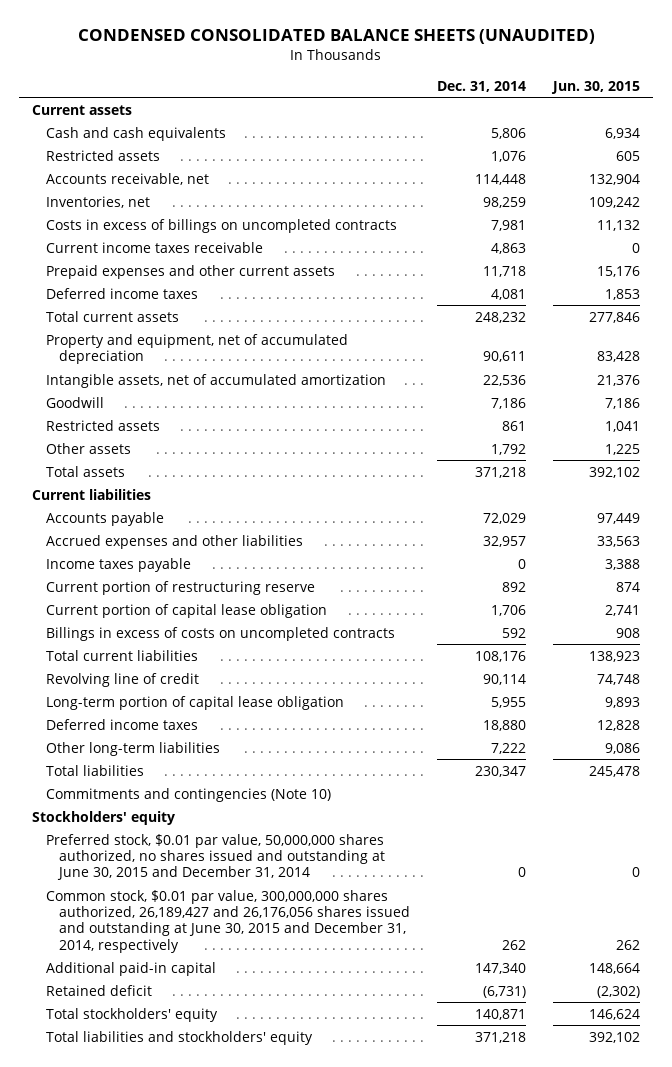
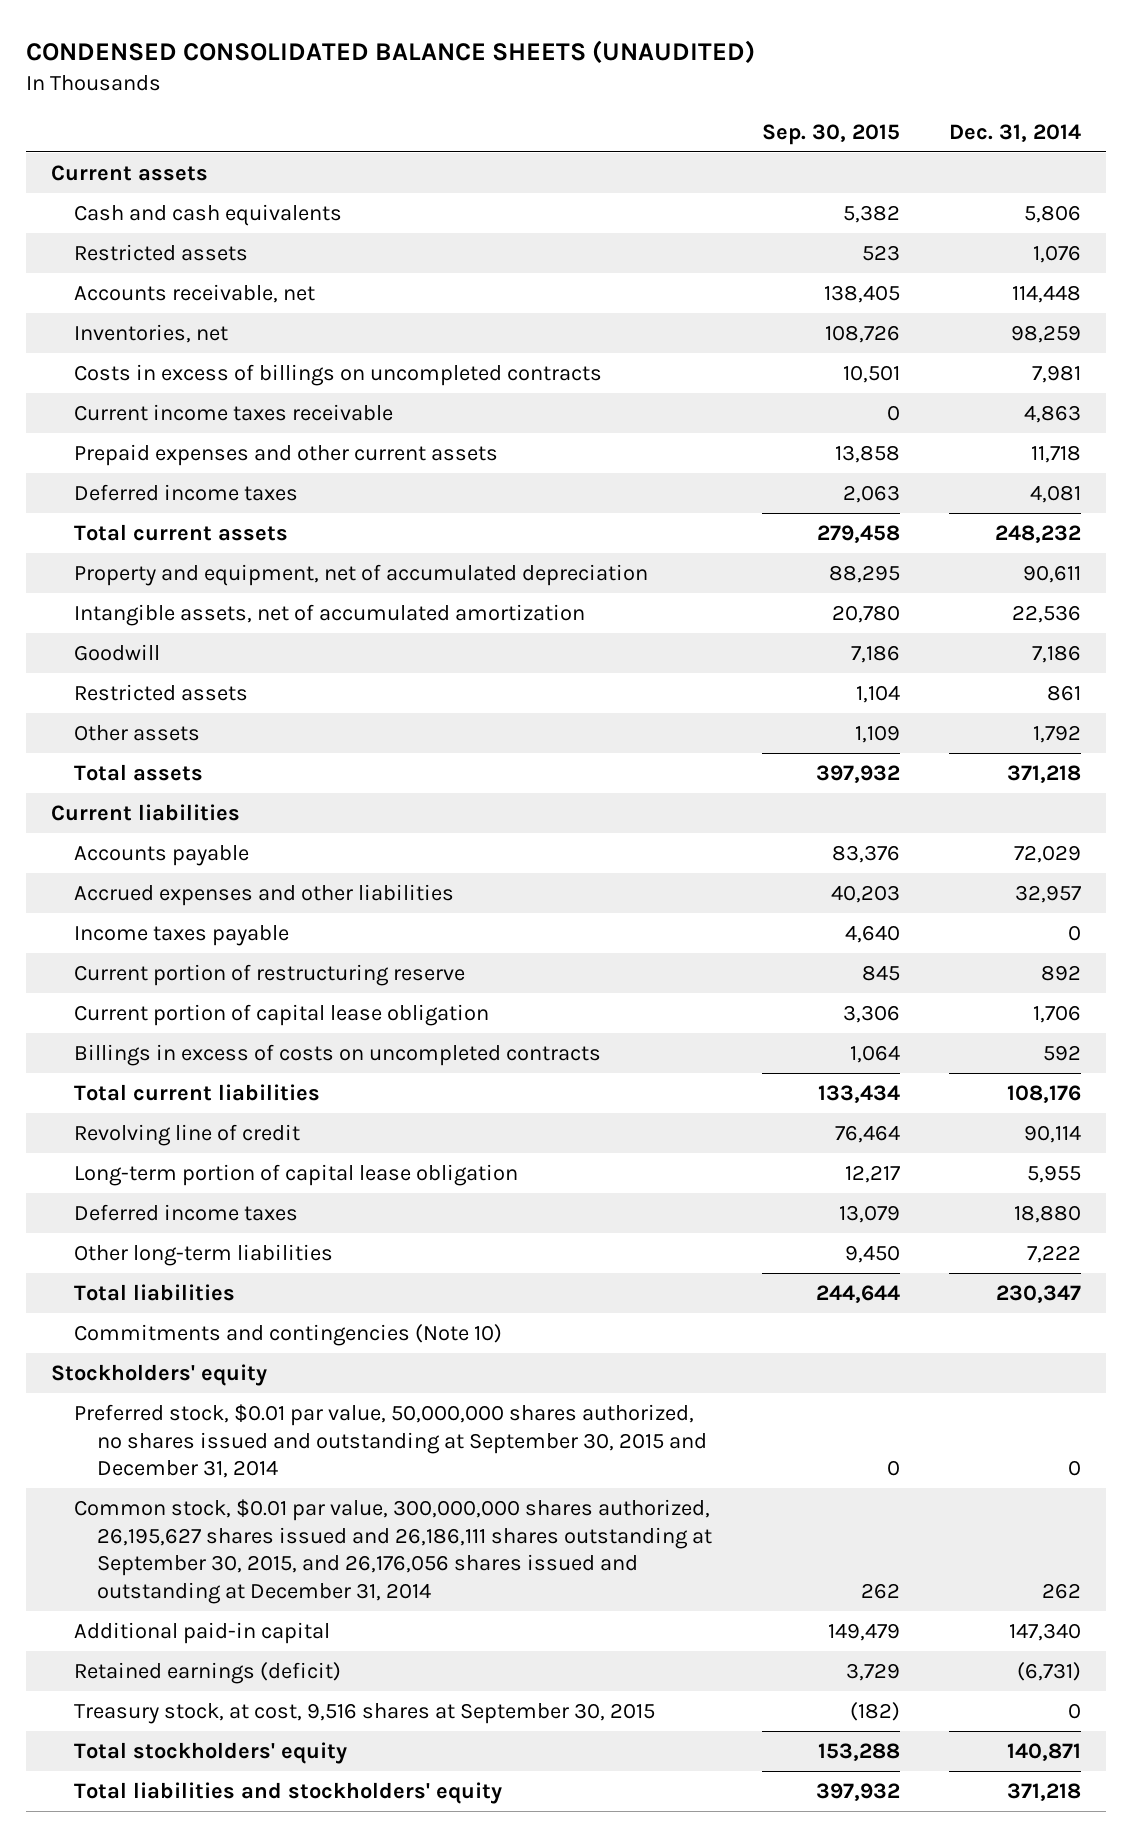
- | Dec. 31, 2014 | Jun. 30, 2015
+ | Sep. 30, 2015 | Dec. 31, 2014
- Preferred stock, $0.01 par value, 50,000,000 shares authorized, no shares issued and outstanding at June 30, 2015 and December 31, 2014 | 0 | 0
- Common stock, $0.01 par value, 300,000,000 shares authorized, 26,189,427 and 26,176,056 shares issued and outstanding at June 30, 2015 and December 31, 2014, respectively | 262 | 262
+ Preferred stock, $0.01 par value, 50,000,000 shares authorized, no shares issued and outstanding at September 30, 2015 and December 31, 2014 | 0 | 0
+ Common stock, $0.01 par value, 300,000,000 shares authorized, 26,195,627 shares issued and 26,186,111 shares outstanding at September 30, 2015, and 26,176,056 shares issued and outstanding at December 31, 2014 | 262 | 262
- Retained deficit | (6,731) | (2,302)
+ Retained earnings (deficit) | 3,729 | (6,731)
+ Treasury stock, at cost, 9,516 shares at September 30, 2015 | (182) | 0

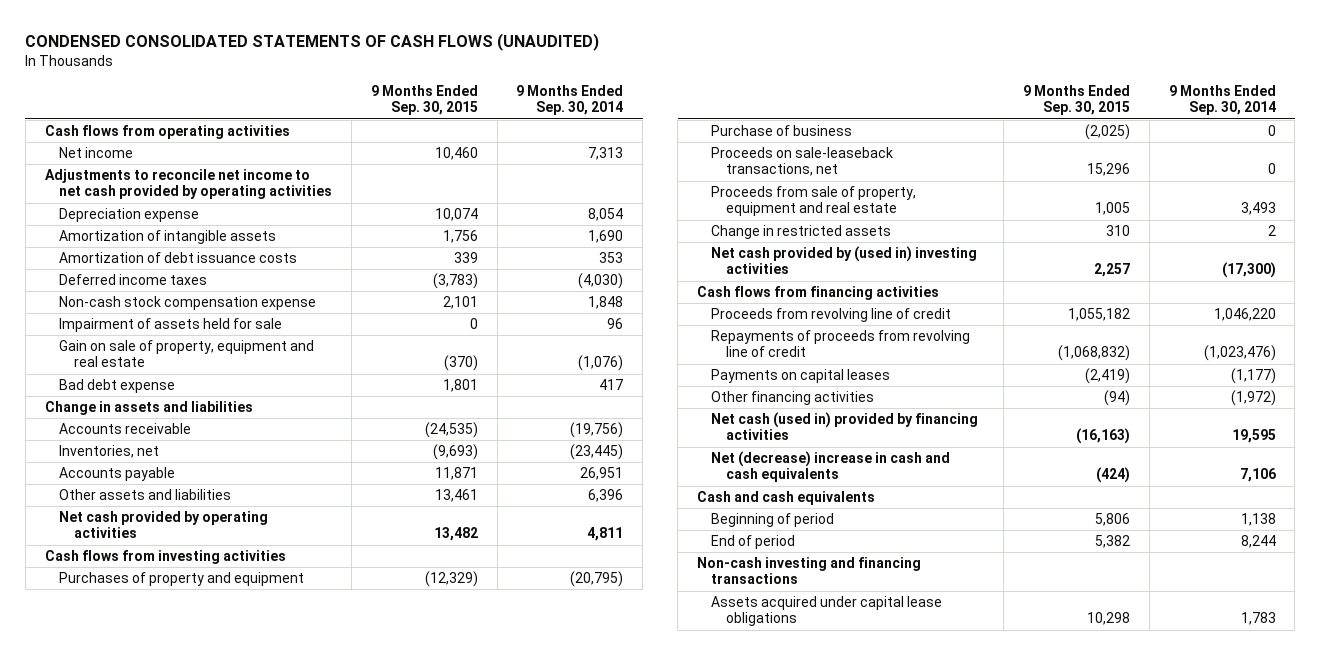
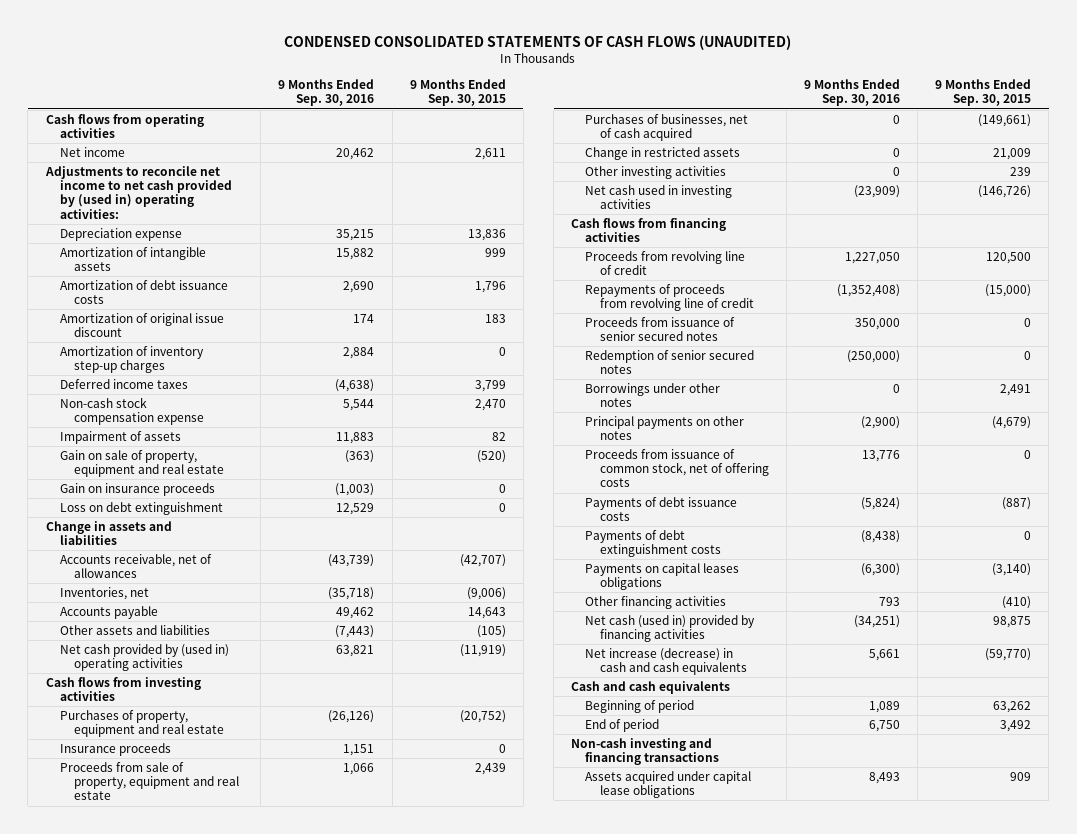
- | 9 Months Ended Sep. 30, 2015 | 9 Months Ended Sep. 30, 2014
+ | 9 Months Ended Sep. 30, 2016 | 9 Months Ended Sep. 30, 2015
- Net income | 10,460 | 7,313
- Adjustments to reconcile net income to net cash provided by operating activities
- Depreciation expense | 10,074 | 8,054
- Amortization of intangible assets | 1,756 | 1,690
- Amortization of debt issuance costs | 339 | 353
- Deferred income taxes | (3,783) | (4,030)
- Non-cash stock compensation expense | 2,101 | 1,848
- Impairment of assets held for sale | 0 | 96
- Gain on sale of property, equipment and real estate | (370) | (1,076)
- Bad debt expense | 1,801 | 417
+ Net income | 20,462 | 2,611
+ Adjustments to reconcile net income to net cash provided by (used in) operating activities:
+ Depreciation expense | 35,215 | 13,836
+ Amortization of intangible assets | 15,882 | 999
+ Amortization of debt issuance costs | 2,690 | 1,796
+ Amortization of original issue discount | 174 | 183
+ Amortization of inventory step-up charges | 2,884 | 0
+ Deferred income taxes | (4,638) | 3,799
+ Non-cash stock compensation expense | 5,544 | 2,470
+ Impairment of assets | 11,883 | 82
+ Gain on sale of property, equipment and real estate | (363) | (520)
+ Gain on insurance proceeds | (1,003) | 0
+ Loss on debt extinguishment | 12,529 | 0
- Accounts receivable | (24,535) | (19,756)
- Inventories, net | (9,693) | (23,445)
- Accounts payable | 11,871 | 26,951
- Other assets and liabilities | 13,461 | 6,396
- Net cash provided by operating activities | 13,482 | 4,811
+ Accounts receivable, net of allowances | (43,739) | (42,707)
+ Inventories, net | (35,718) | (9,006)
+ Accounts payable | 49,462 | 14,643
+ Other assets and liabilities | (7,443) | (105)
+ Net cash provided by (used in) operating activities | 63,821 | (11,919)
- Purchases of property and equipment | (12,329) | (20,795)
- Purchase of business | (2,025) | 0
- Proceeds on sale-leaseback transactions, net | 15,296 | 0
- Proceeds from sale of property, equipment and real estate | 1,005 | 3,493
- Change in restricted assets | 310 | 2
- Net cash provided by (used in) investing activities | 2,257 | (17,300)
+ Purchases of property, equipment and real estate | (26,126) | (20,752)
+ Insurance proceeds | 1,151 | 0
+ Proceeds from sale of property, equipment and real estate | 1,066 | 2,439
+ Purchases of businesses, net of cash acquired | 0 | (149,661)
+ Change in restricted assets | 0 | 21,009
+ Other investing activities | 0 | 239
+ Net cash used in investing activities | (23,909) | (146,726)
- Proceeds from revolving line of credit | 1,055,182 | 1,046,220
- Repayments of proceeds from revolving line of credit | (1,068,832) | (1,023,476)
- Payments on capital leases | (2,419) | (1,177)
- Other financing activities | (94) | (1,972)
- Net cash (used in) provided by financing activities | (16,163) | 19,595
- Net (decrease) increase in cash and cash equivalents | (424) | 7,106
+ Proceeds from revolving line of credit | 1,227,050 | 120,500
+ Repayments of proceeds from revolving line of credit | (1,352,408) | (15,000)
+ Proceeds from issuance of senior secured notes | 350,000 | 0
+ Redemption of senior secured notes | (250,000) | 0
+ Borrowings under other notes | 0 | 2,491
+ Principal payments on other notes | (2,900) | (4,679)
+ Proceeds from issuance of common stock, net of offering costs | 13,776 | 0
+ Payments of debt issuance costs | (5,824) | (887)
+ Payments of debt extinguishment costs | (8,438) | 0
+ Payments on capital leases obligations | (6,300) | (3,140)
+ Other financing activities | 793 | (410)
+ Net cash (used in) provided by financing activities | (34,251) | 98,875
+ Net increase (decrease) in cash and cash equivalents | 5,661 | (59,770)
- Beginning of period | 5,806 | 1,138
- End of period | 5,382 | 8,244
+ Beginning of period | 1,089 | 63,262
+ End of period | 6,750 | 3,492
- Assets acquired under capital lease obligations | 10,298 | 1,783
+ Assets acquired under capital lease obligations | 8,493 | 909

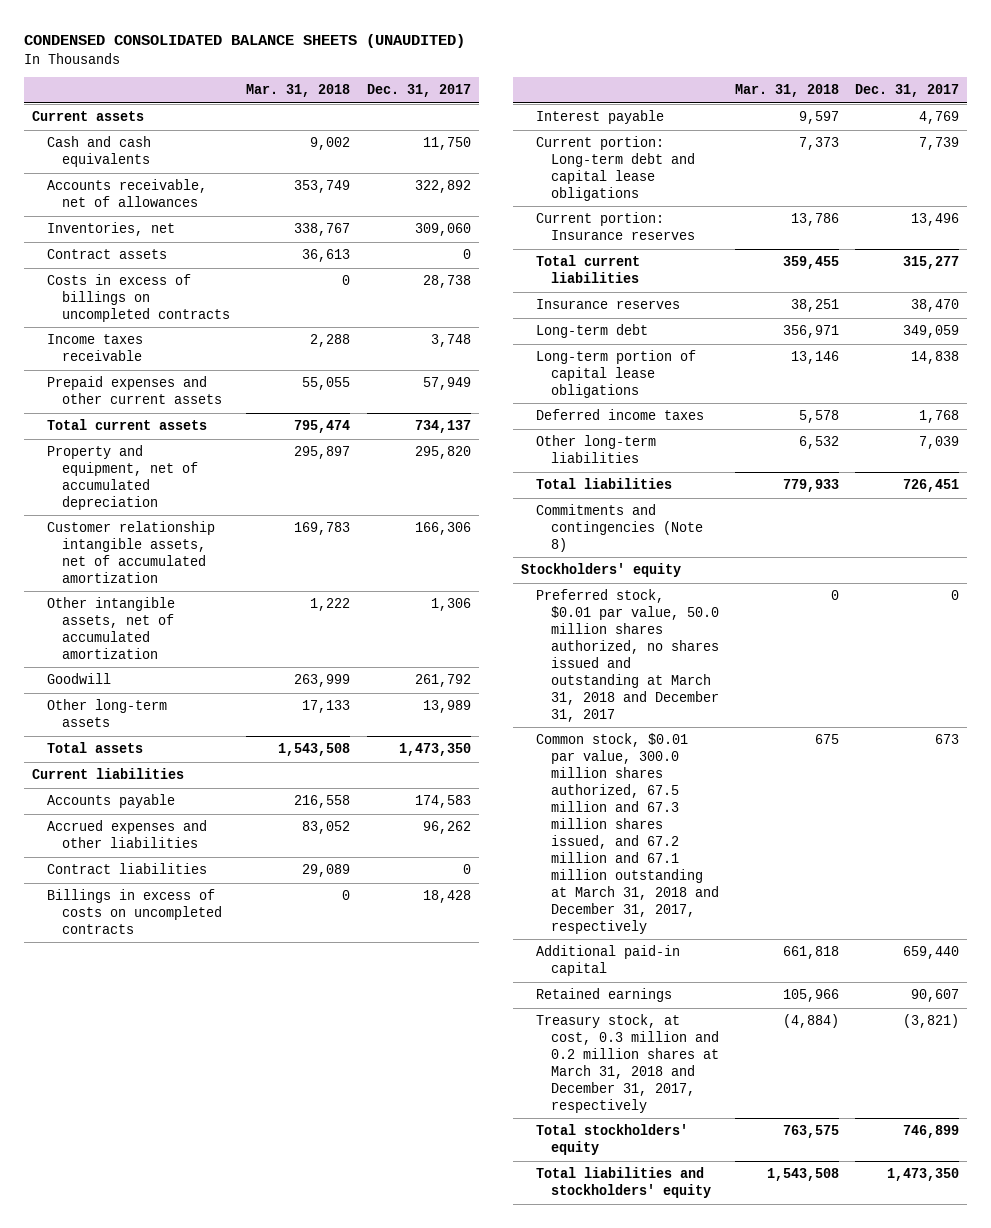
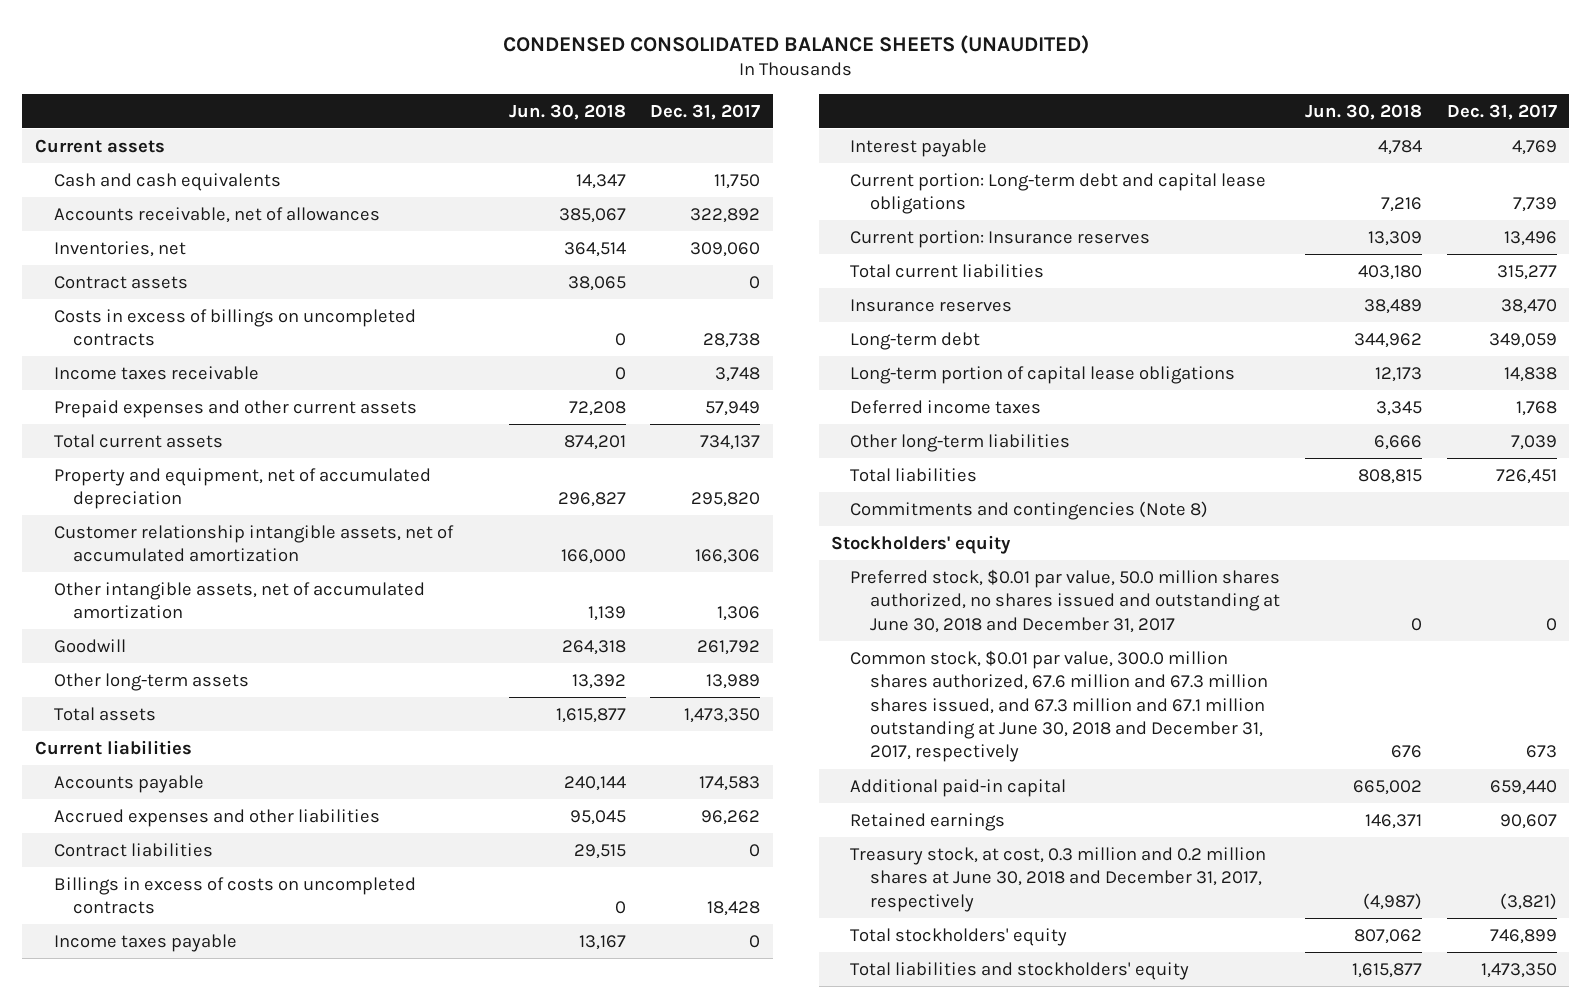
- | Mar. 31, 2018 | Dec. 31, 2017
+ | Jun. 30, 2018 | Dec. 31, 2017
+ Income taxes payable | 13,167 | 0
- Preferred stock, $0.01 par value, 50.0 million shares authorized, no shares issued and outstanding at March 31, 2018 and December 31, 2017 | 0 | 0
- Common stock, $0.01 par value, 300.0 million shares authorized, 67.5 million and 67.3 million shares issued, and 67.2 million and 67.1 million outstanding at March 31, 2018 and December 31, 2017, respectively | 675 | 673
+ Preferred stock, $0.01 par value, 50.0 million shares authorized, no shares issued and outstanding at June 30, 2018 and December 31, 2017 | 0 | 0
+ Common stock, $0.01 par value, 300.0 million shares authorized, 67.6 million and 67.3 million shares issued, and 67.3 million and 67.1 million outstanding at June 30, 2018 and December 31, 2017, respectively | 676 | 673
- Treasury stock, at cost, 0.3 million and 0.2 million shares at March 31, 2018 and December 31, 2017, respectively | (4,884) | (3,821)
+ Treasury stock, at cost, 0.3 million and 0.2 million shares at June 30, 2018 and December 31, 2017, respectively | (4,987) | (3,821)

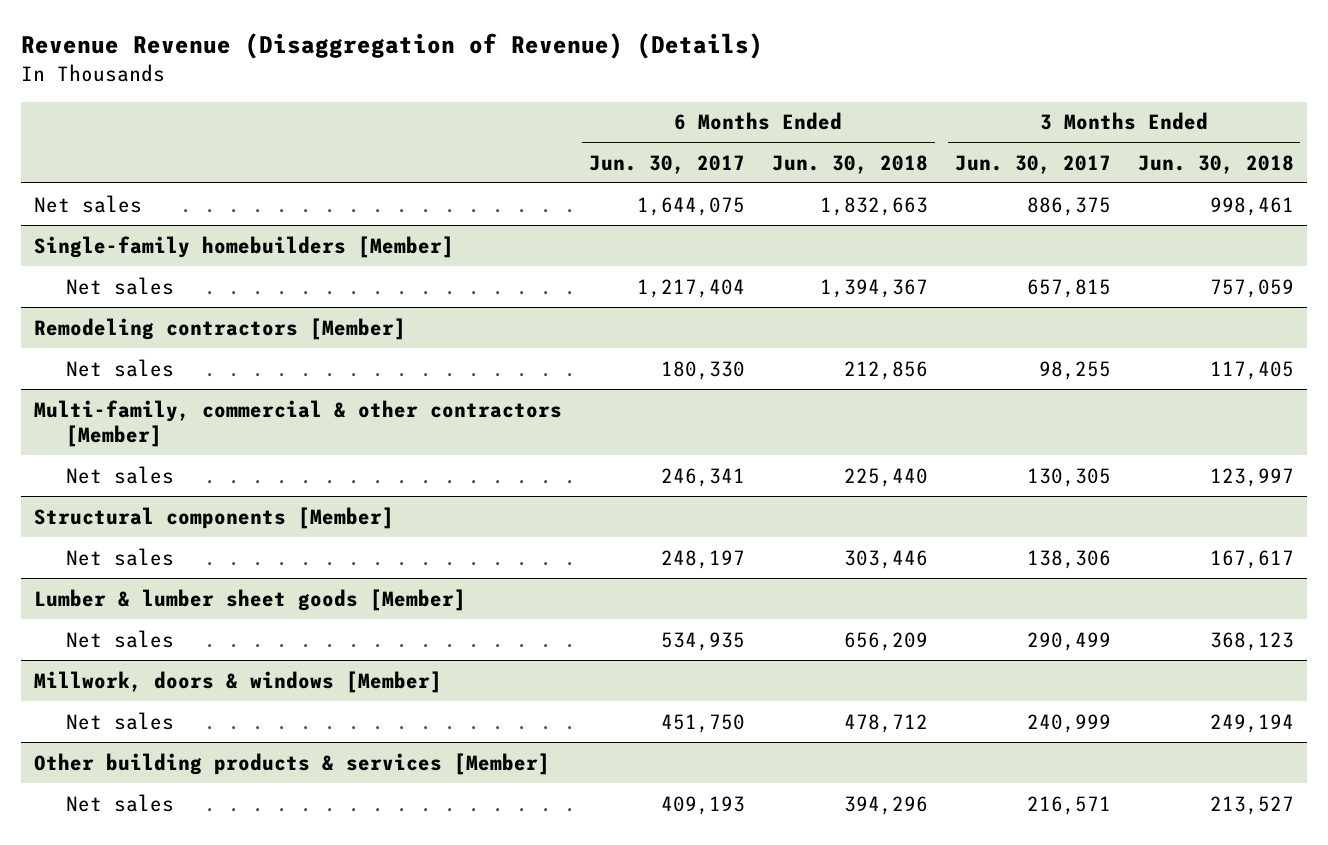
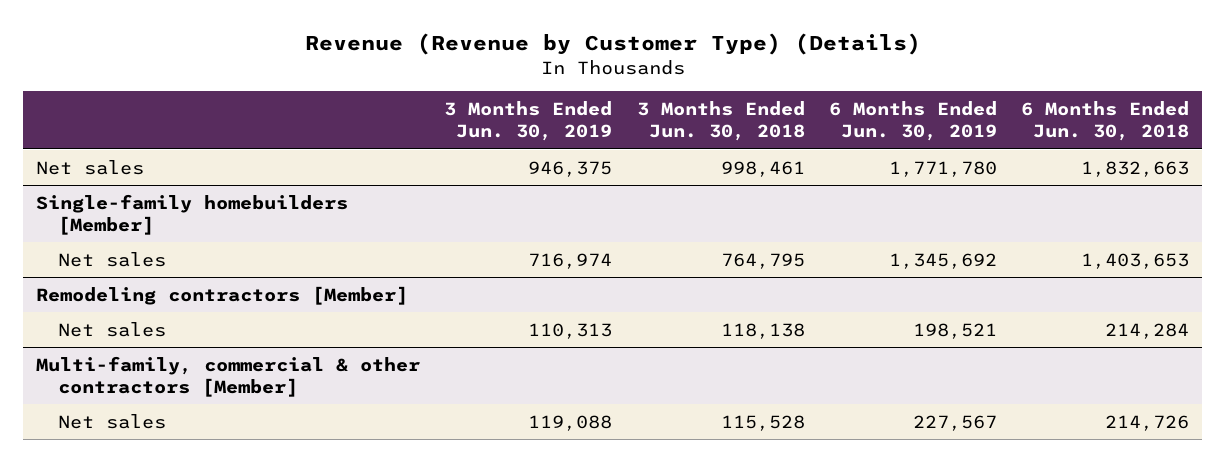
- Revenue Revenue (Disaggregation of Revenue) (Details)
+ Revenue (Revenue by Customer Type) (Details)
- | 6 Months Ended Jun. 30, 2017 | 6 Months Ended Jun. 30, 2018 | 3 Months Ended Jun. 30, 2017 | 3 Months Ended Jun. 30, 2018
+ | 3 Months Ended Jun. 30, 2019 | 3 Months Ended Jun. 30, 2018 | 6 Months Ended Jun. 30, 2019 | 6 Months Ended Jun. 30, 2018
@ Single-family homebuilders [Member]
- Net sales | 1,217,404 | 1,394,367 | 657,815 | 757,059
+ Net sales | 716,974 | 764,795 | 1,345,692 | 1,403,653
@ Remodeling contractors [Member]
- Net sales | 180,330 | 212,856 | 98,255 | 117,405
+ Net sales | 110,313 | 118,138 | 198,521 | 214,284
@ Multi-family, commercial & other contractors [Member]
- Net sales | 246,341 | 225,440 | 130,305 | 123,997
- Structural components [Member]
- Net sales | 248,197 | 303,446 | 138,306 | 167,617
- Lumber & lumber sheet goods [Member]
- Net sales | 534,935 | 656,209 | 290,499 | 368,123
- Millwork, doors & windows [Member]
- Net sales | 451,750 | 478,712 | 240,999 | 249,194
- Other building products & services [Member]
- Net sales | 409,193 | 394,296 | 216,571 | 213,527
@ Multi-family, commercial & other contractors [Member]
+ Net sales | 119,088 | 115,528 | 227,567 | 214,726

